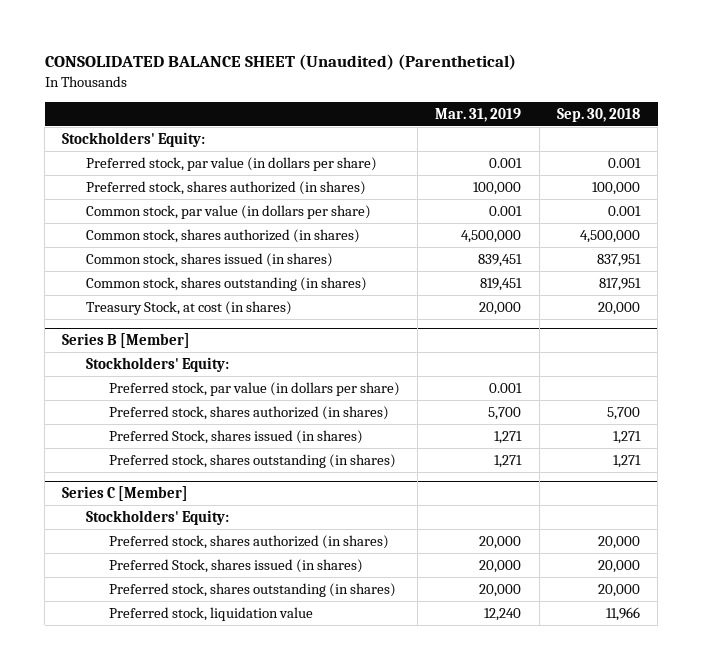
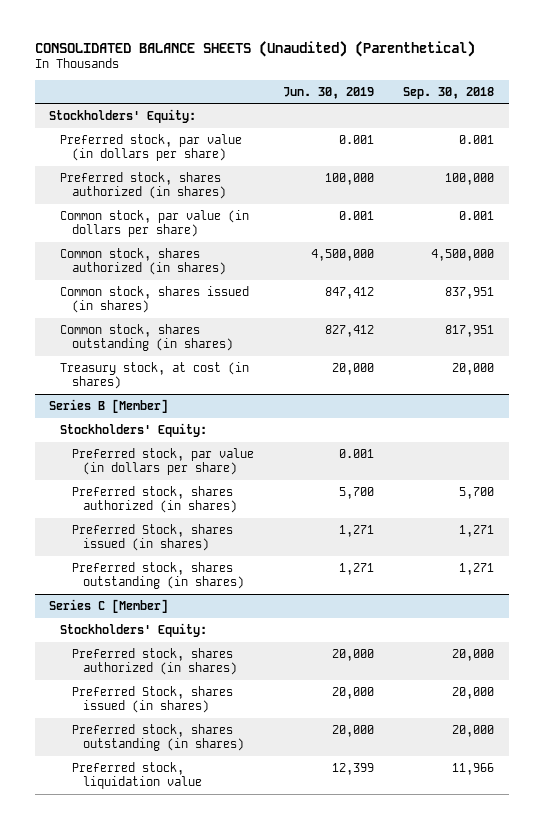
- CONSOLIDATED BALANCE SHEET (Unaudited) (Parenthetical)
+ CONSOLIDATED BALANCE SHEETS (Unaudited) (Parenthetical)
- | Mar. 31, 2019 | Sep. 30, 2018
+ | Jun. 30, 2019 | Sep. 30, 2018
- Treasury Stock, at cost (in shares) | 20,000 | 20,000
+ Treasury stock, at cost (in shares) | 20,000 | 20,000

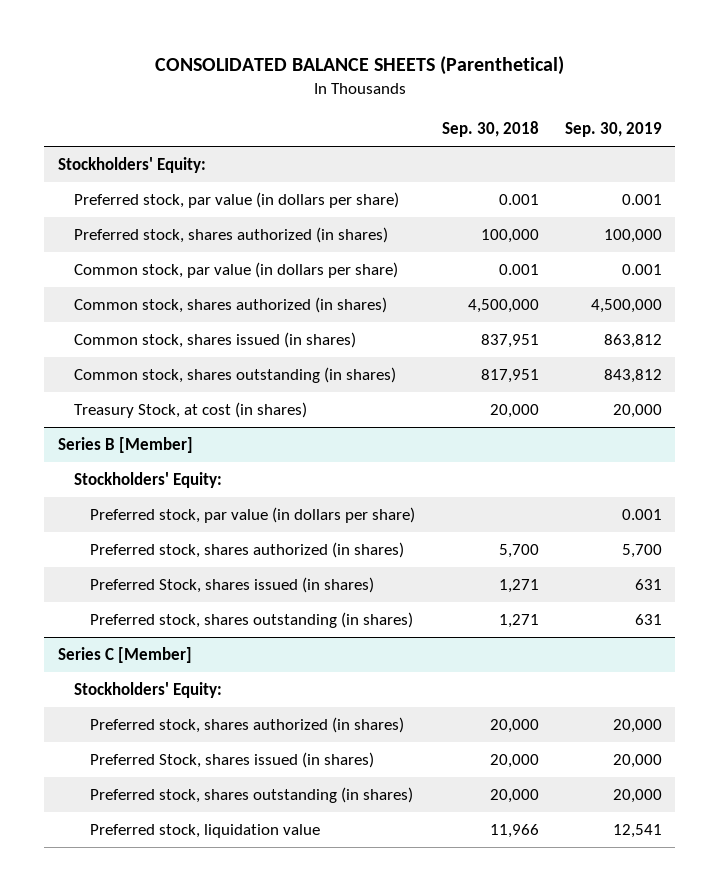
- CONSOLIDATED BALANCE SHEETS (Unaudited) (Parenthetical)
+ CONSOLIDATED BALANCE SHEETS (Parenthetical)
- | Jun. 30, 2019 | Sep. 30, 2018
+ | Sep. 30, 2018 | Sep. 30, 2019
- Treasury stock, at cost (in shares) | 20,000 | 20,000
+ Treasury Stock, at cost (in shares) | 20,000 | 20,000

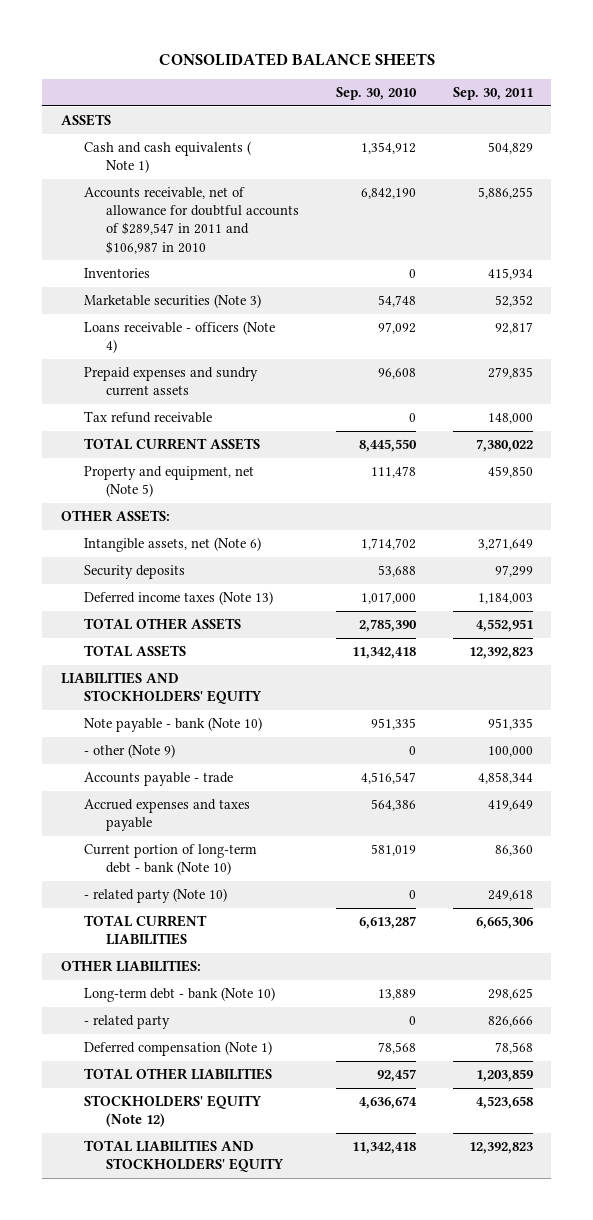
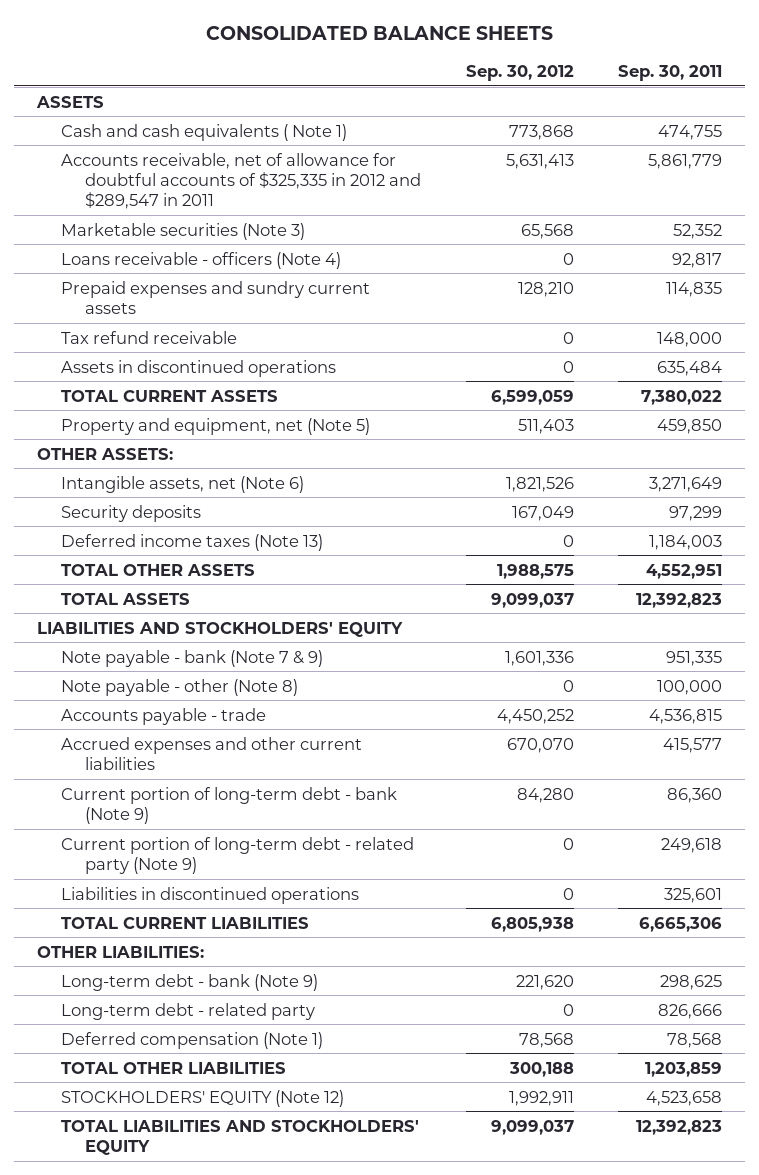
- | Sep. 30, 2010 | Sep. 30, 2011
+ | Sep. 30, 2012 | Sep. 30, 2011
- Cash and cash equivalents ( Note 1) | 1,354,912 | 504,829
- Accounts receivable, net of allowance for doubtful accounts of $289,547 in 2011 and $106,987 in 2010 | 6,842,190 | 5,886,255
- Inventories | 0 | 415,934
+ Cash and cash equivalents ( Note 1) | 773,868 | 474,755
+ Accounts receivable, net of allowance for doubtful accounts of $325,335 in 2012 and $289,547 in 2011 | 5,631,413 | 5,861,779
- Prepaid expenses and sundry current assets | 96,608 | 279,835
+ Prepaid expenses and sundry current assets | 128,210 | 114,835
+ Assets in discontinued operations | 0 | 635,484
- Note payable - bank (Note 10) | 951,335 | 951,335
- - other (Note 9) | 0 | 100,000
- Accounts payable - trade | 4,516,547 | 4,858,344
- Accrued expenses and taxes payable | 564,386 | 419,649
- Current portion of long-term debt - bank (Note 10) | 581,019 | 86,360
- - related party (Note 10) | 0 | 249,618
+ Note payable - bank (Note 7 & 9) | 1,601,336 | 951,335
+ Note payable - other (Note 8) | 0 | 100,000
+ Accounts payable - trade | 4,450,252 | 4,536,815
+ Accrued expenses and other current liabilities | 670,070 | 415,577
+ Current portion of long-term debt - bank (Note 9) | 84,280 | 86,360
+ Current portion of long-term debt - related party (Note 9) | 0 | 249,618
+ Liabilities in discontinued operations | 0 | 325,601
- Long-term debt - bank (Note 10) | 13,889 | 298,625
- - related party | 0 | 826,666
+ Long-term debt - bank (Note 9) | 221,620 | 298,625
+ Long-term debt - related party | 0 | 826,666

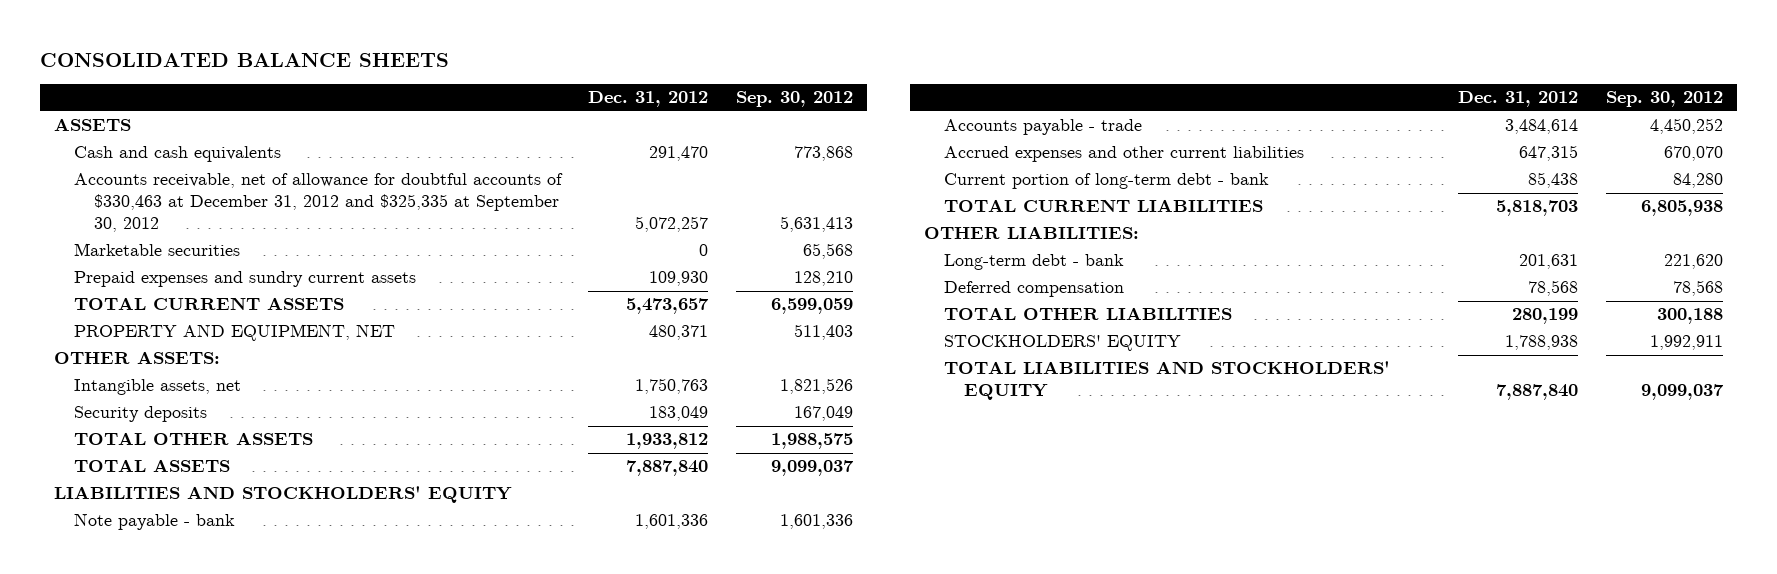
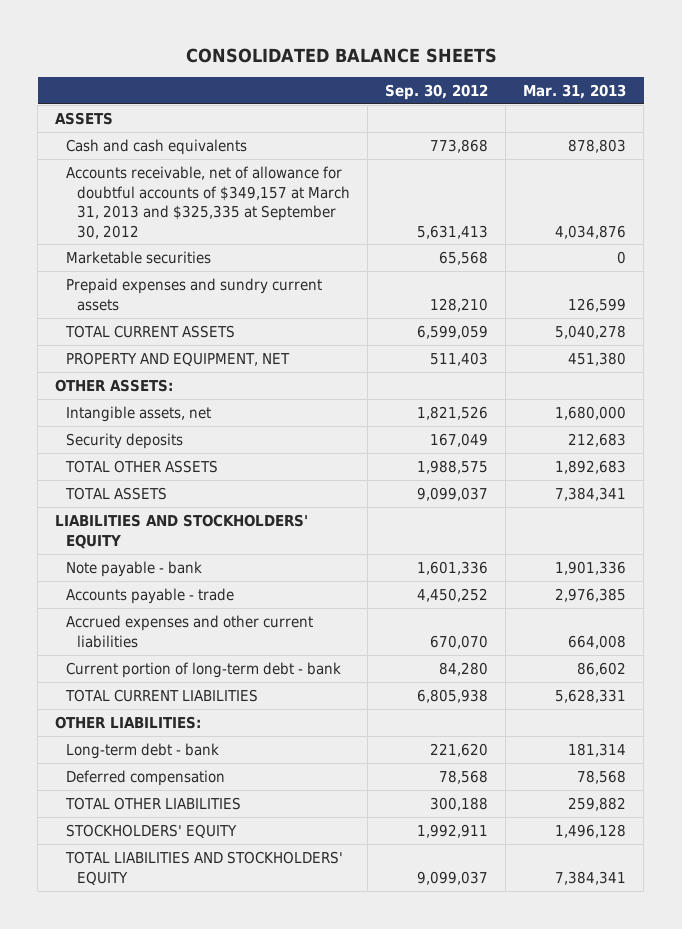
- | Dec. 31, 2012 | Sep. 30, 2012
+ | Sep. 30, 2012 | Mar. 31, 2013
- Accounts receivable, net of allowance for doubtful accounts of $330,463 at December 31, 2012 and $325,335 at September 30, 2012 | 5,072,257 | 5,631,413
+ Accounts receivable, net of allowance for doubtful accounts of $349,157 at March 31, 2013 and $325,335 at September 30, 2012 | 5,631,413 | 4,034,876

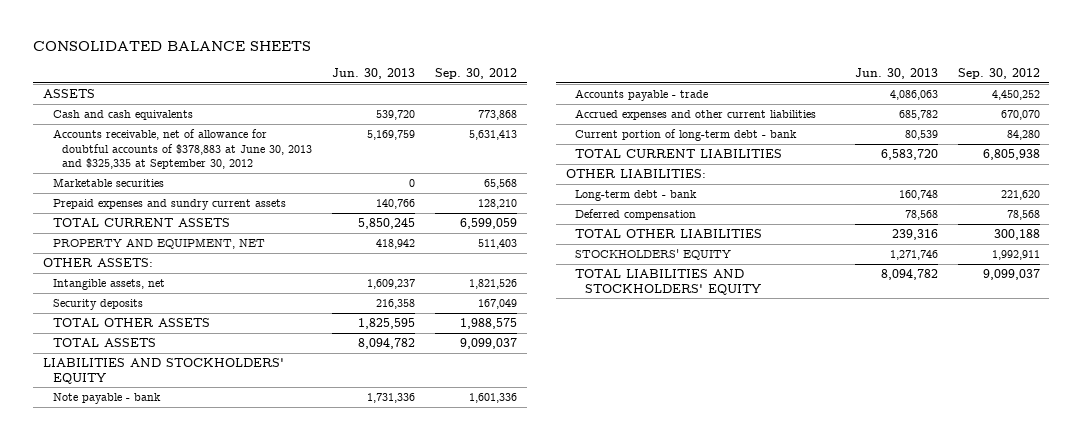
- | Sep. 30, 2012 | Mar. 31, 2013
+ | Jun. 30, 2013 | Sep. 30, 2012
- Accounts receivable, net of allowance for doubtful accounts of $349,157 at March 31, 2013 and $325,335 at September 30, 2012 | 5,631,413 | 4,034,876
+ Accounts receivable, net of allowance for doubtful accounts of $378,883 at June 30, 2013 and $325,335 at September 30, 2012 | 5,169,759 | 5,631,413

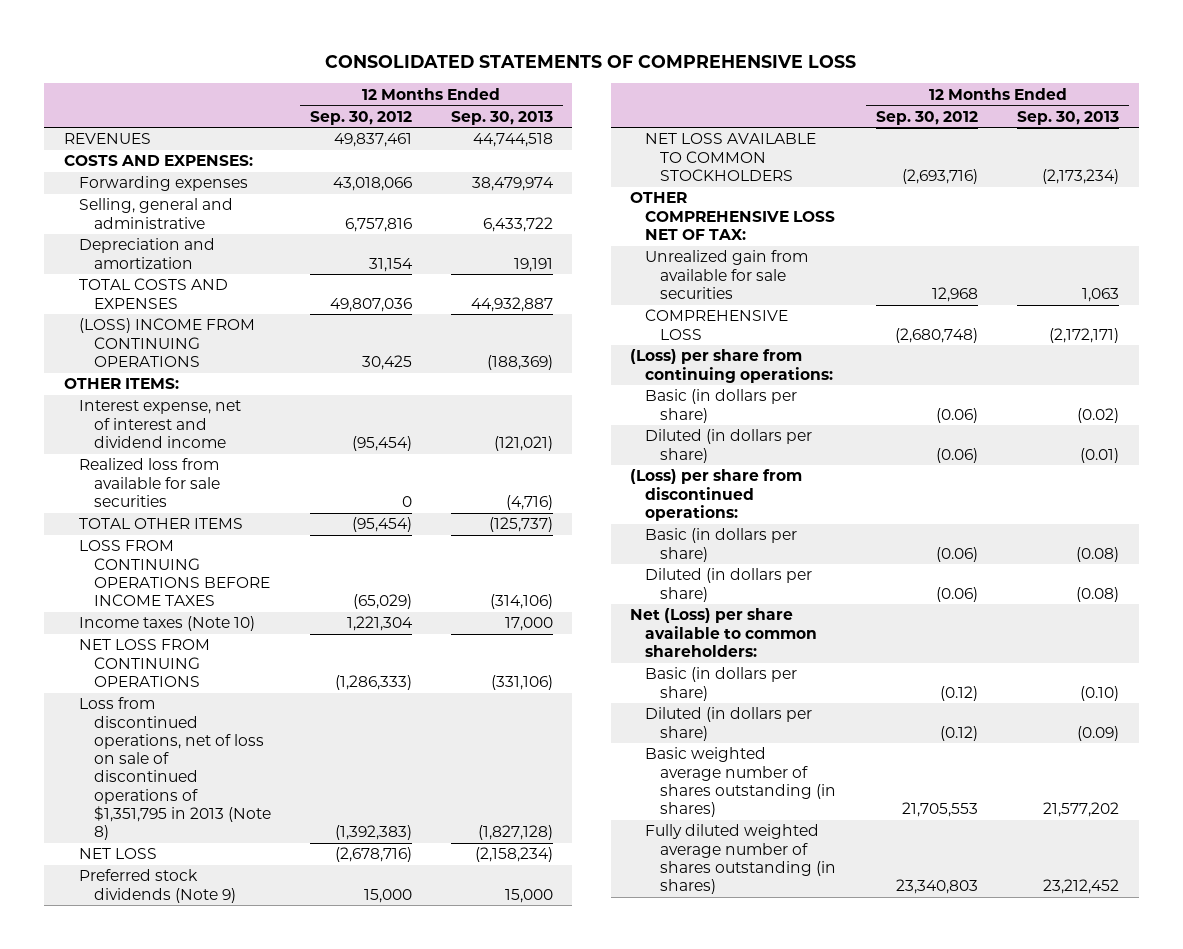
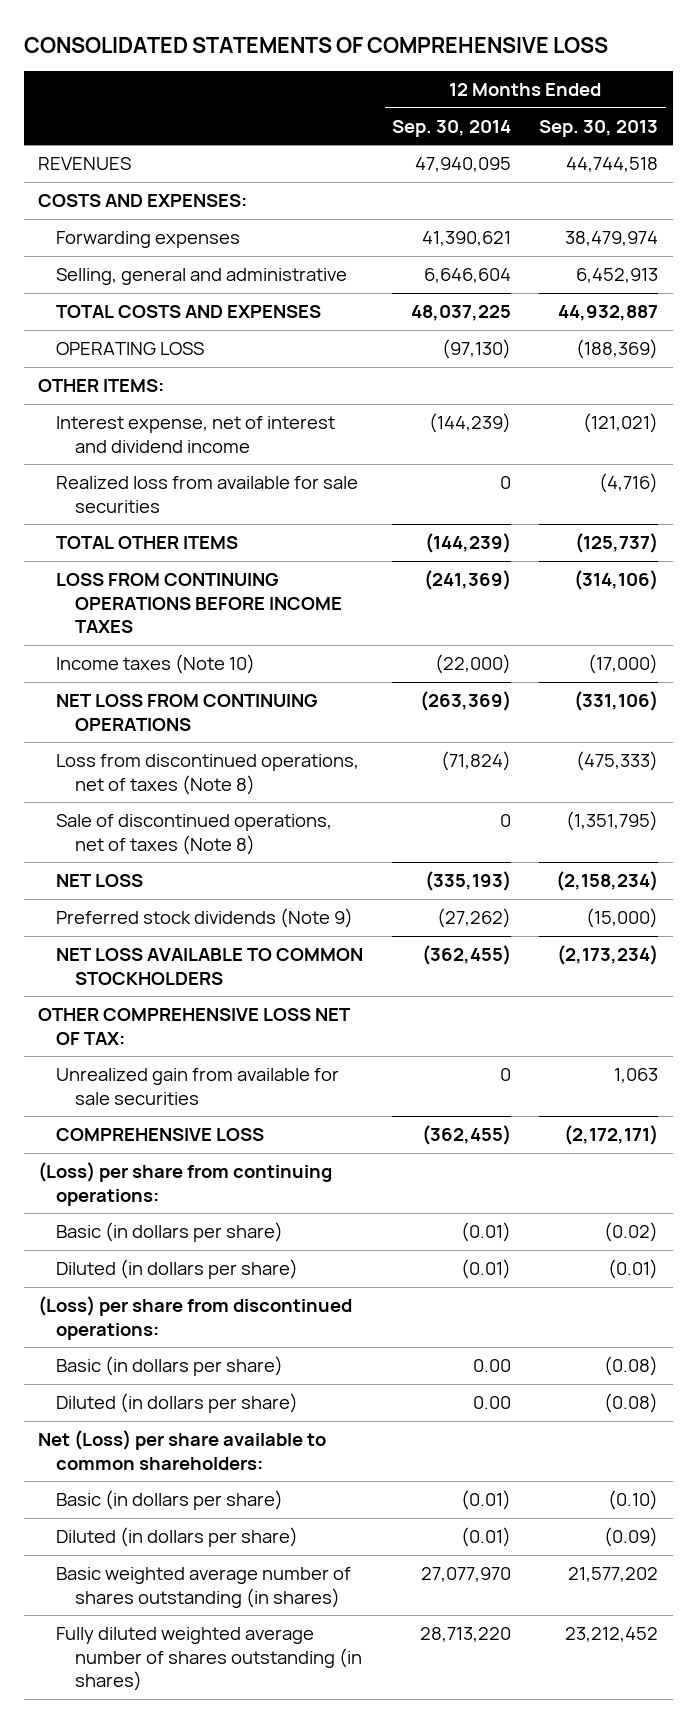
- | 12 Months Ended Sep. 30, 2012 | 12 Months Ended Sep. 30, 2013
+ | 12 Months Ended Sep. 30, 2014 | 12 Months Ended Sep. 30, 2013
- Selling, general and administrative | 6,757,816 | 6,433,722
- Depreciation and amortization | 31,154 | 19,191
+ Selling, general and administrative | 6,646,604 | 6,452,913
- (LOSS) INCOME FROM CONTINUING OPERATIONS | 30,425 | (188,369)
+ OPERATING LOSS | (97,130) | (188,369)
- Income taxes (Note 10) | 1,221,304 | 17,000
+ Income taxes (Note 10) | (22,000) | (17,000)
- Loss from discontinued operations, net of loss on sale of discontinued operations of $1,351,795 in 2013 (Note 8) | (1,392,383) | (1,827,128)
+ Loss from discontinued operations, net of taxes (Note 8) | (71,824) | (475,333)
+ Sale of discontinued operations, net of taxes (Note 8) | 0 | (1,351,795)
- Preferred stock dividends (Note 9) | 15,000 | 15,000
+ Preferred stock dividends (Note 9) | (27,262) | (15,000)

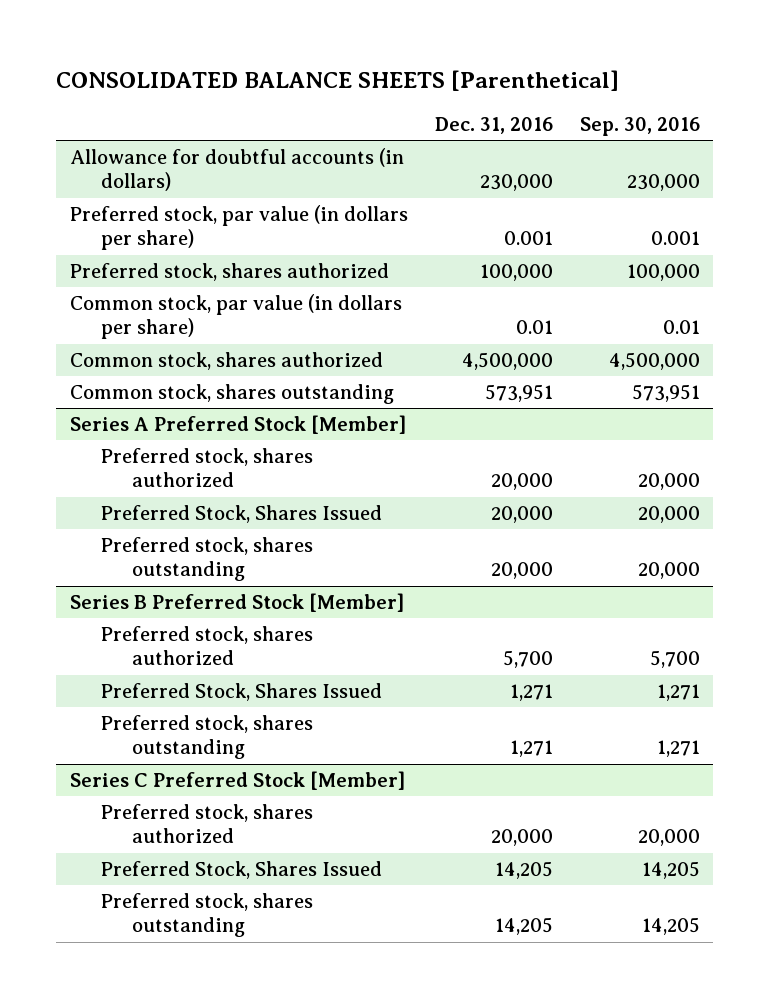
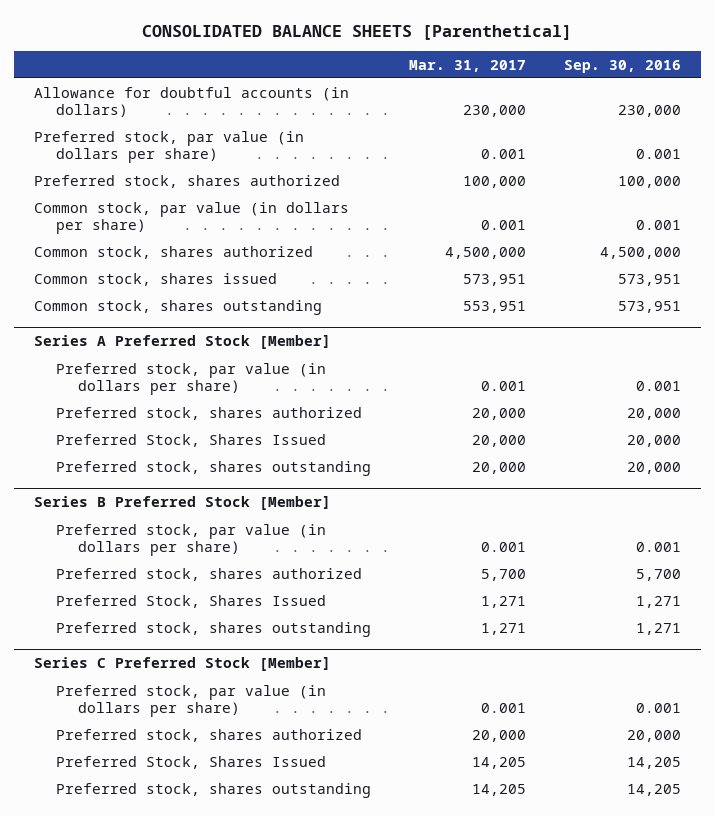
- | Dec. 31, 2016 | Sep. 30, 2016
+ | Mar. 31, 2017 | Sep. 30, 2016
- Common stock, par value (in dollars per share) | 0.01 | 0.01
+ Common stock, par value (in dollars per share) | 0.001 | 0.001
+ Common stock, shares issued | 573,951 | 573,951
@ Series A Preferred Stock [Member]
+ Preferred stock, par value (in dollars per share) | 0.001 | 0.001
@ Series B Preferred Stock [Member]
+ Preferred stock, par value (in dollars per share) | 0.001 | 0.001
@ Series C Preferred Stock [Member]
+ Preferred stock, par value (in dollars per share) | 0.001 | 0.001

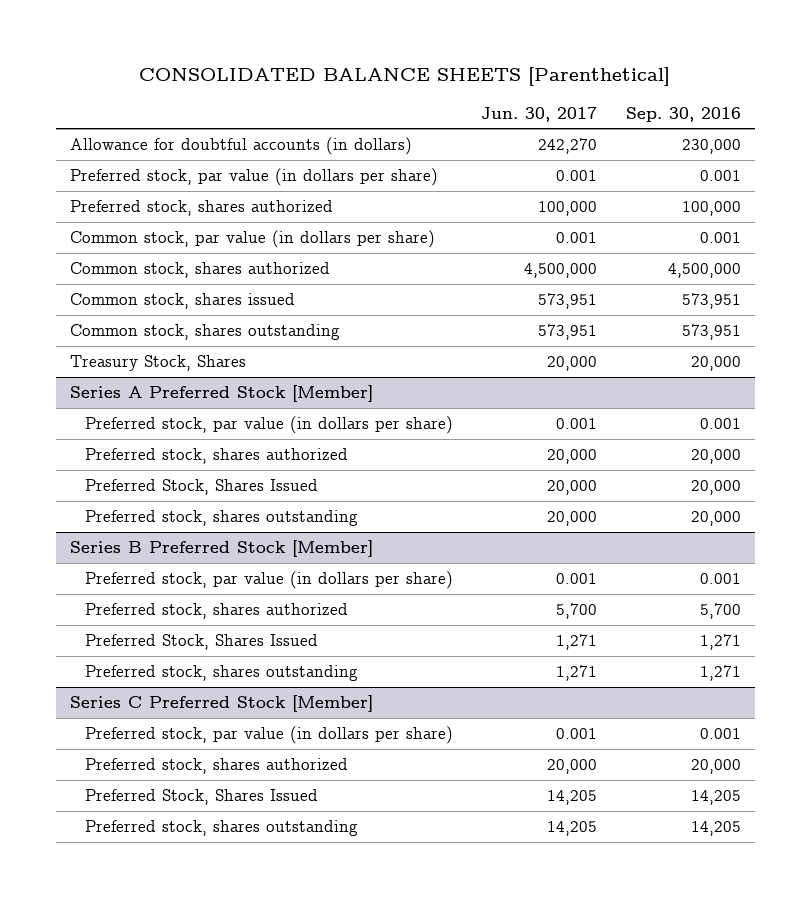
- | Mar. 31, 2017 | Sep. 30, 2016
+ | Jun. 30, 2017 | Sep. 30, 2016
+ Treasury Stock, Shares | 20,000 | 20,000

